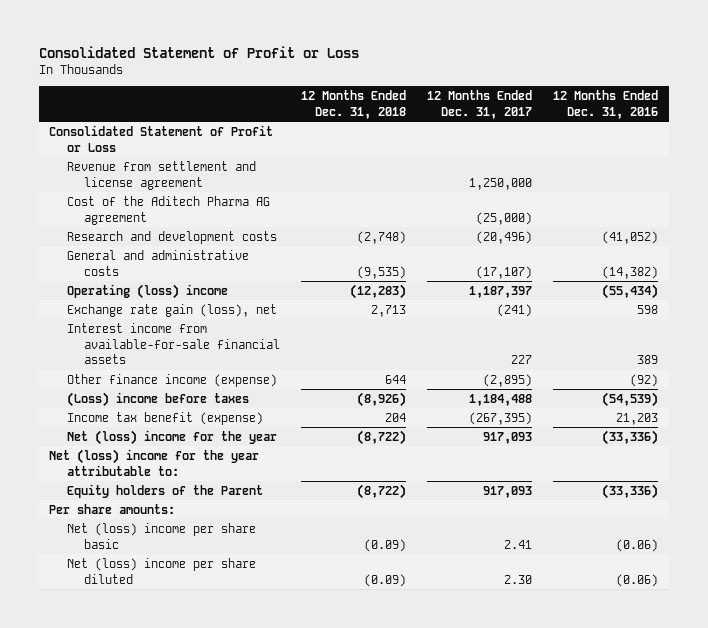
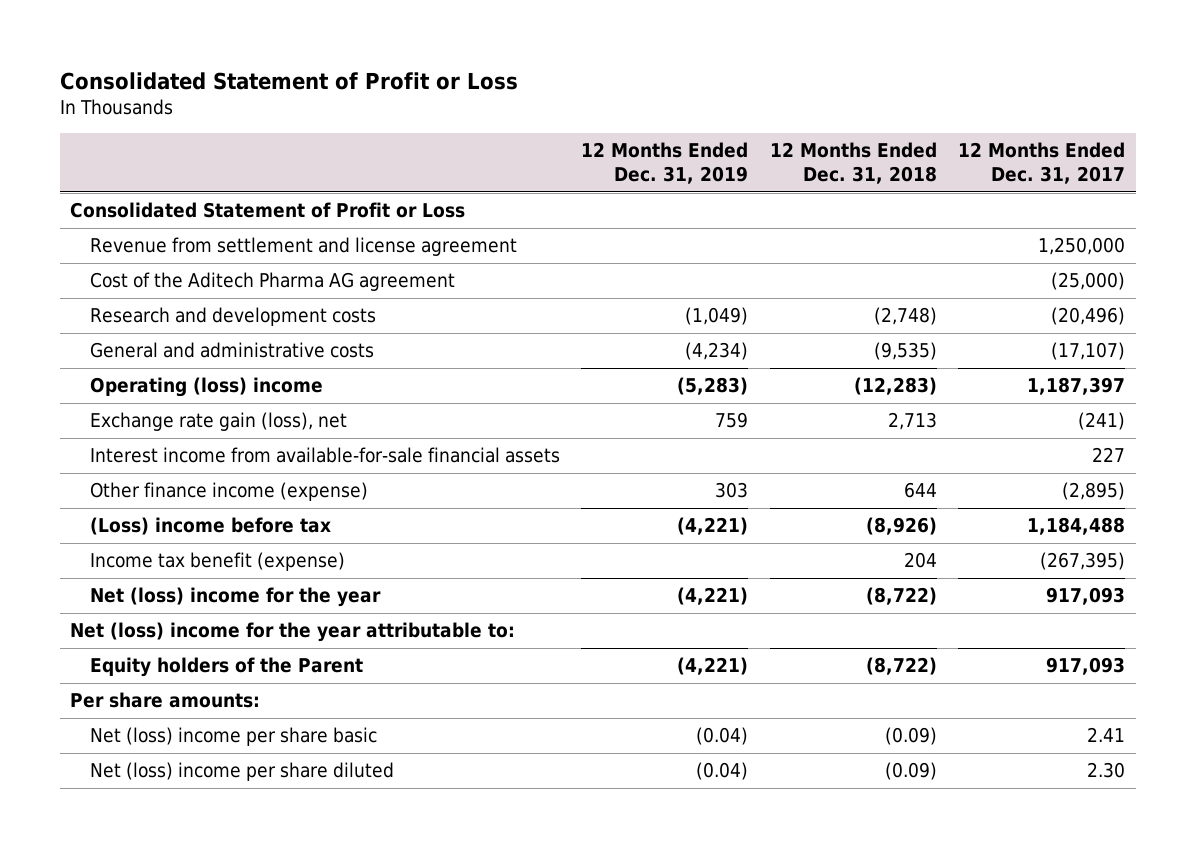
- | 12 Months Ended Dec. 31, 2018 | 12 Months Ended Dec. 31, 2017 | 12 Months Ended Dec. 31, 2016
+ | 12 Months Ended Dec. 31, 2019 | 12 Months Ended Dec. 31, 2018 | 12 Months Ended Dec. 31, 2017
- (Loss) income before taxes | (8,926) | 1,184,488 | (54,539)
+ (Loss) income before tax | (4,221) | (8,926) | 1,184,488

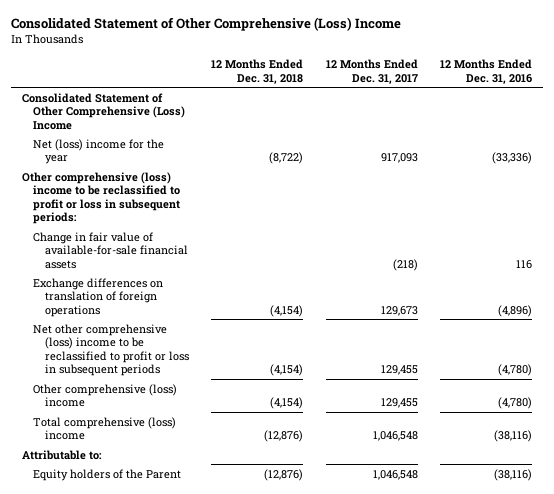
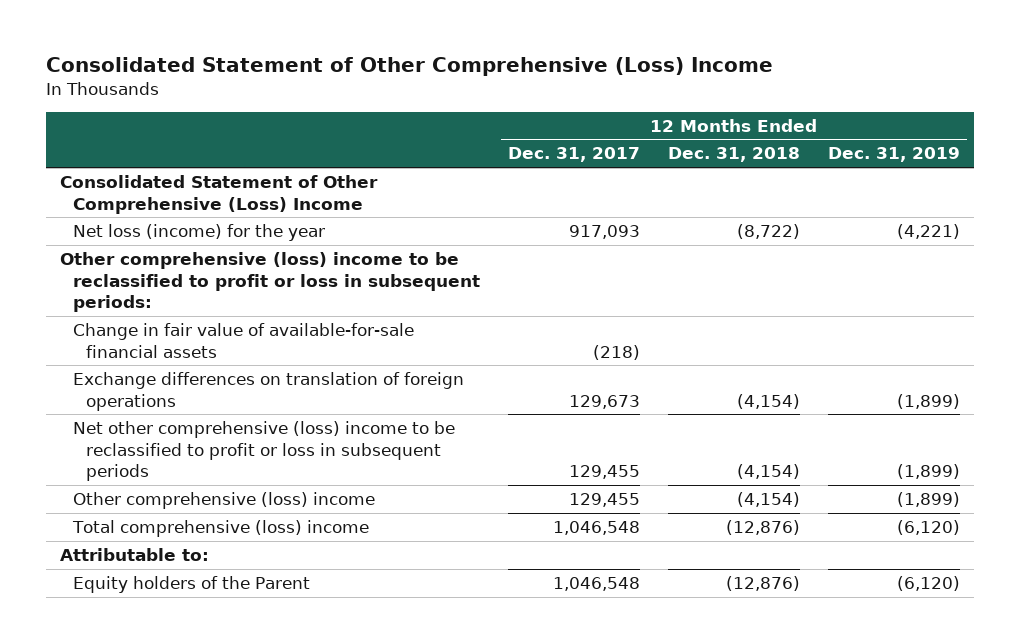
- | 12 Months Ended Dec. 31, 2018 | 12 Months Ended Dec. 31, 2017 | 12 Months Ended Dec. 31, 2016
+ | 12 Months Ended Dec. 31, 2017 | 12 Months Ended Dec. 31, 2018 | 12 Months Ended Dec. 31, 2019
- Net (loss) income for the year | (8,722) | 917,093 | (33,336)
+ Net loss (income) for the year | 917,093 | (8,722) | (4,221)

